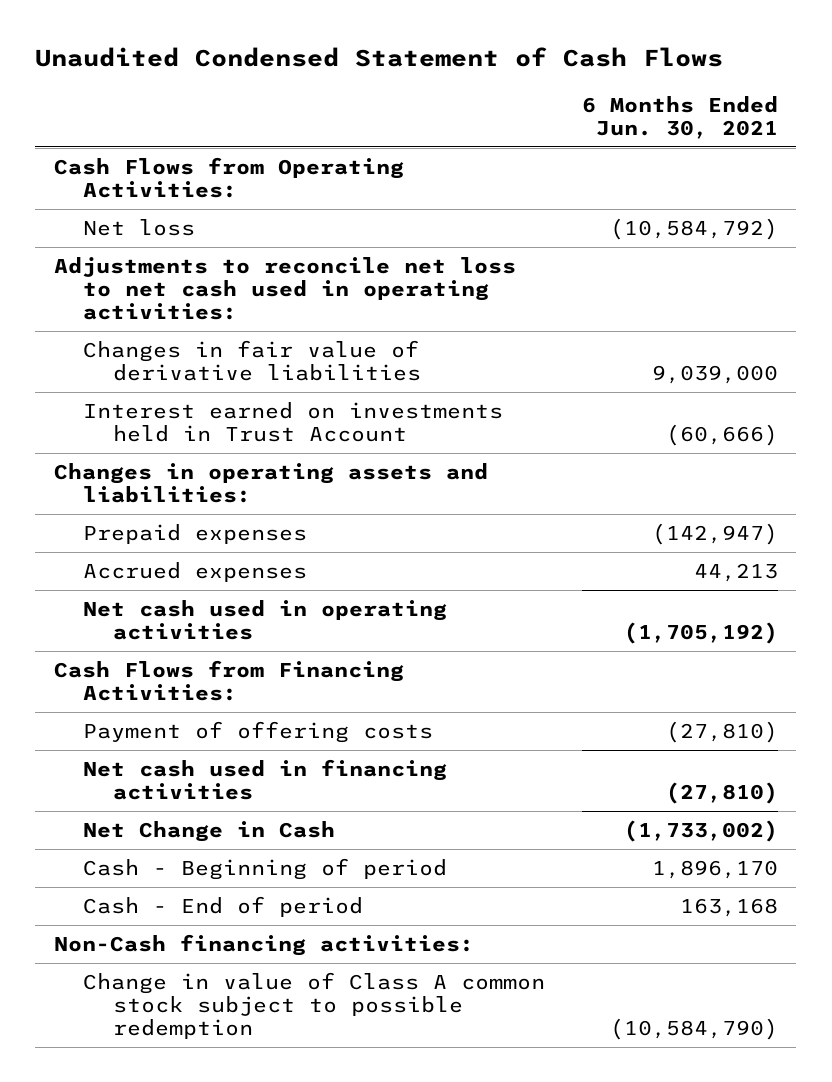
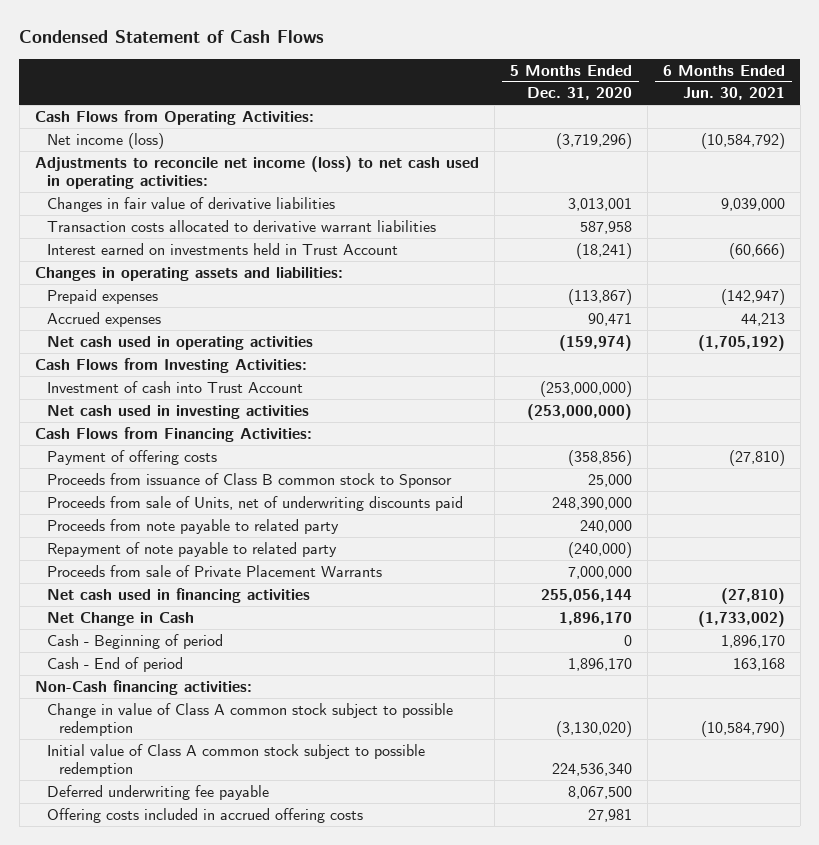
- Unaudited Condensed Statement of Cash Flows
+ Condensed Statement of Cash Flows
- | 6 Months Ended Jun. 30, 2021
+ | 5 Months Ended Dec. 31, 2020 | 6 Months Ended Jun. 30, 2021
- Net loss | (10,584,792)
- Adjustments to reconcile net loss to net cash used in operating activities:
+ Net income (loss) | (3,719,296) | (10,584,792)
+ Adjustments to reconcile net income (loss) to net cash used in operating activities:
+ Transaction costs allocated to derivative warrant liabilities | 587,958 |
+ Cash Flows from Investing Activities:
+ Investment of cash into Trust Account | (253,000,000) |
+ Net cash used in investing activities | (253,000,000) |
+ Proceeds from issuance of Class B common stock to Sponsor | 25,000 |
+ Proceeds from sale of Units, net of underwriting discounts paid | 248,390,000 |
+ Proceeds from note payable to related party | 240,000 |
+ Repayment of note payable to related party | (240,000) |
+ Proceeds from sale of Private Placement Warrants | 7,000,000 |
+ Initial value of Class A common stock subject to possible redemption | 224,536,340 |
+ Deferred underwriting fee payable | 8,067,500 |
+ Offering costs included in accrued offering costs | 27,981 |

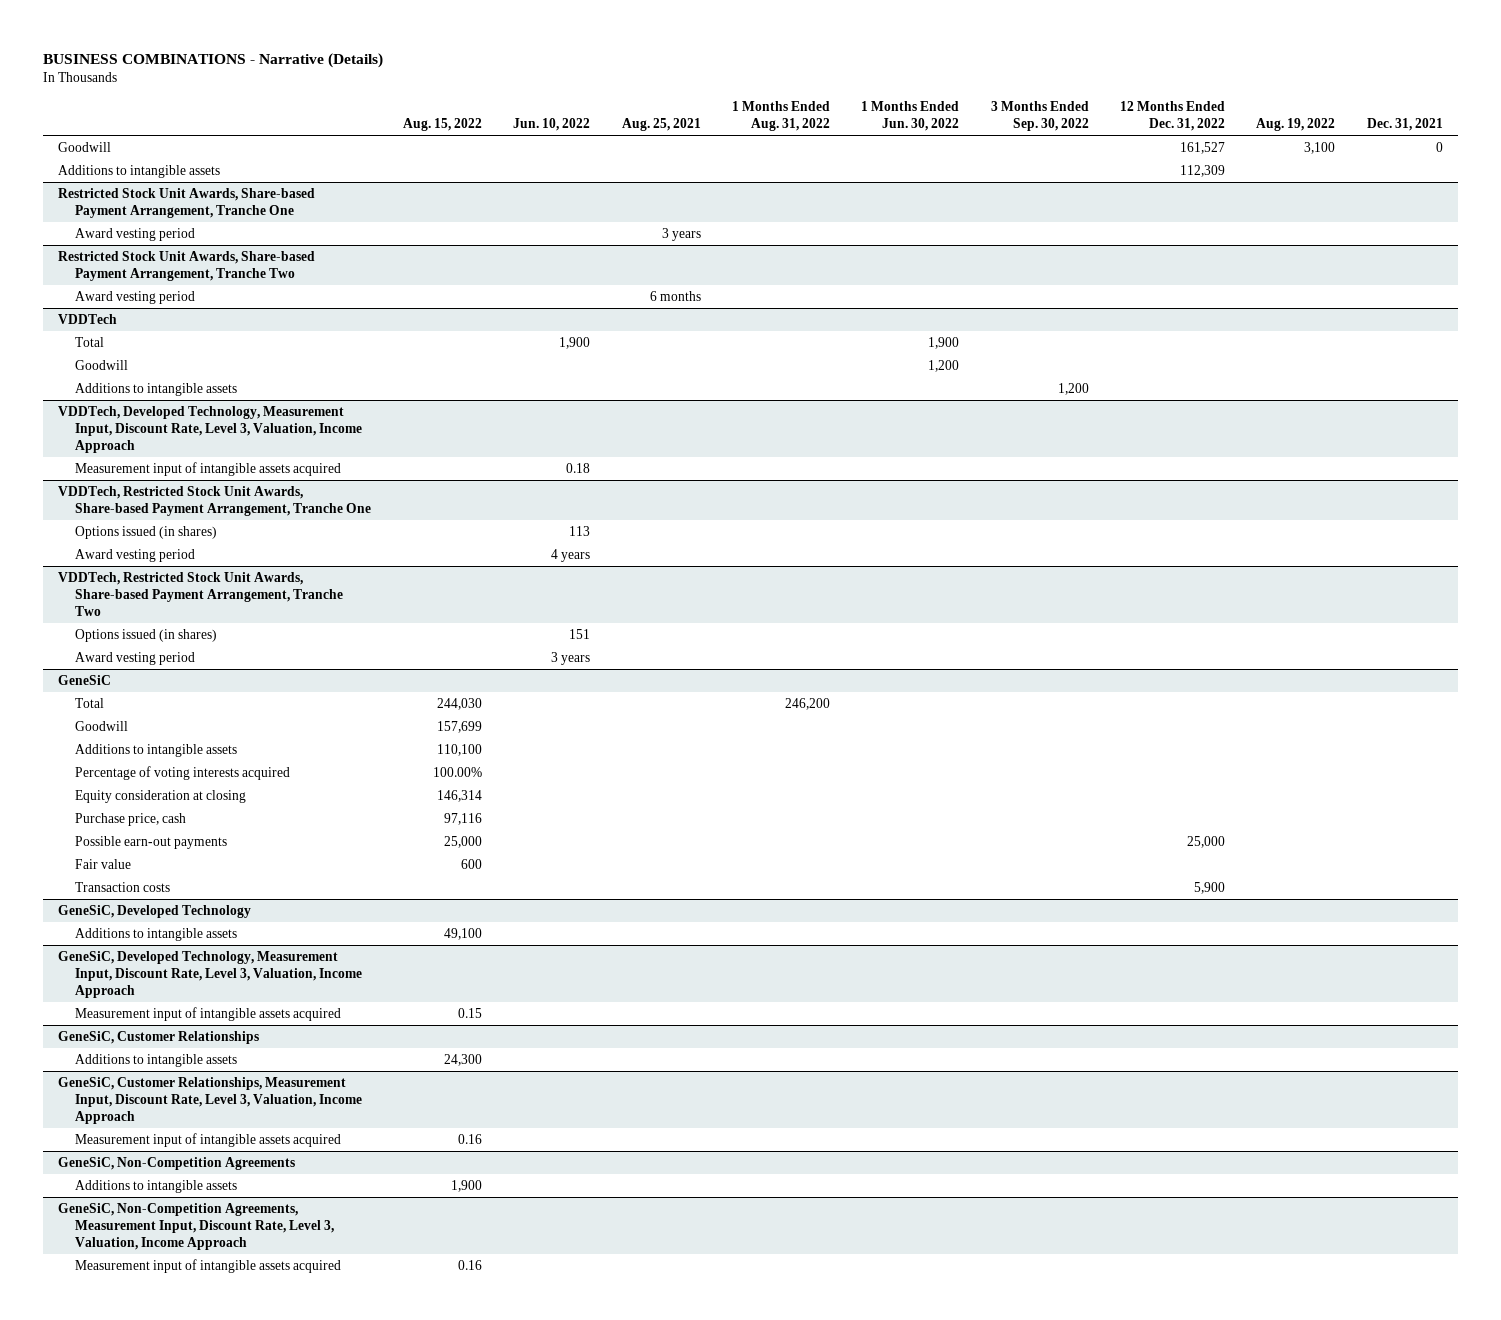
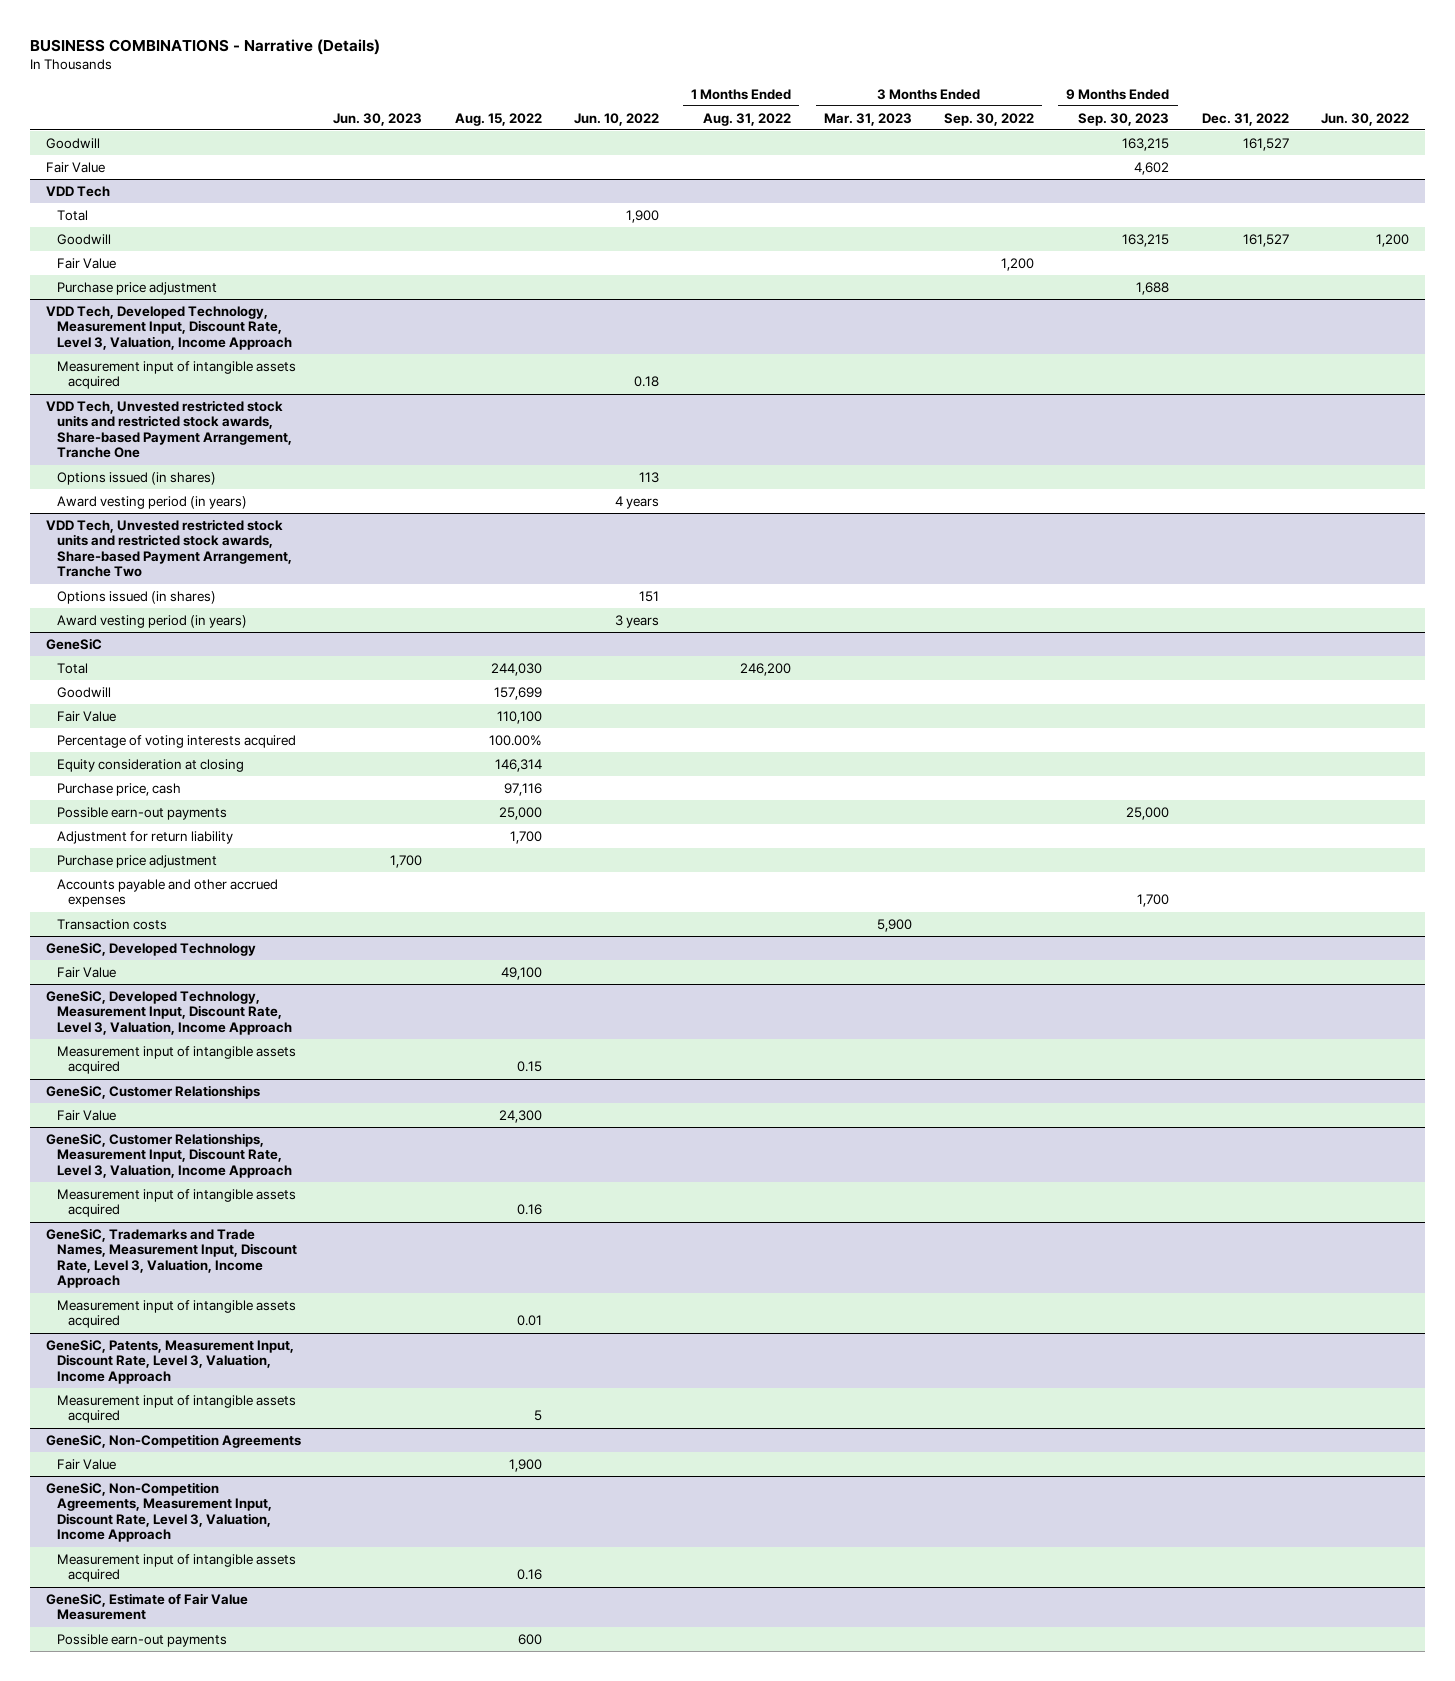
- | Aug. 15, 2022 | Jun. 10, 2022 | Aug. 25, 2021 | 1 Months Ended Aug. 31, 2022 | 1 Months Ended Jun. 30, 2022 | 3 Months Ended Sep. 30, 2022 | 12 Months Ended Dec. 31, 2022 | Aug. 19, 2022 | Dec. 31, 2021
+ | Jun. 30, 2023 | Aug. 15, 2022 | Jun. 10, 2022 | 1 Months Ended Aug. 31, 2022 | 3 Months Ended Mar. 31, 2023 | 3 Months Ended Sep. 30, 2022 | 9 Months Ended Sep. 30, 2023 | Dec. 31, 2022 | Jun. 30, 2022
- Additions to intangible assets | | | | | | | 112,309 | |
- Restricted Stock Unit Awards, Share-based Payment Arrangement, Tranche One
- Award vesting period | | | 3 years | | | | | |
- Restricted Stock Unit Awards, Share-based Payment Arrangement, Tranche Two
- Award vesting period | | | 6 months | | | | | |
- VDDTech
+ Fair Value | | | | | | | 4,602 | |
+ VDD Tech
- Additions to intangible assets | | | | | | 1,200 | | |
- VDDTech, Developed Technology, Measurement Input, Discount Rate, Level 3, Valuation, Income Approach
+ Fair Value | | | | | | 1,200 | | |
+ Purchase price adjustment | | | | | | | 1,688 | |
+ VDD Tech, Developed Technology, Measurement Input, Discount Rate, Level 3, Valuation, Income Approach
- VDDTech, Restricted Stock Unit Awards, Share-based Payment Arrangement, Tranche One
+ VDD Tech, Unvested restricted stock units and restricted stock awards, Share-based Payment Arrangement, Tranche One
- Award vesting period | | 4 years | | | | | | |
- VDDTech, Restricted Stock Unit Awards, Share-based Payment Arrangement, Tranche Two
+ Award vesting period (in years) | | | 4 years | | | | | |
+ VDD Tech, Unvested restricted stock units and restricted stock awards, Share-based Payment Arrangement, Tranche Two
- Award vesting period | | 3 years | | | | | | |
+ Award vesting period (in years) | | | 3 years | | | | | |
@ GeneSiC
- Additions to intangible assets | 110,100 | | | | | | | |
+ Fair Value | | 110,100 | | | | | | |
- Fair value | 600 | | | | | | | |
+ Adjustment for return liability | | 1,700 | | | | | | |
+ Purchase price adjustment | 1,700 | | | | | | | |
+ Accounts payable and other accrued expenses | | | | | | | 1,700 | |
@ GeneSiC, Developed Technology
- Additions to intangible assets | 49,100 | | | | | | | |
+ Fair Value | | 49,100 | | | | | | |
@ GeneSiC, Customer Relationships
- Additions to intangible assets | 24,300 | | | | | | | |
+ Fair Value | | 24,300 | | | | | | |
+ GeneSiC, Trademarks and Trade Names, Measurement Input, Discount Rate, Level 3, Valuation, Income Approach
+ Measurement input of intangible assets acquired | | 0.01 | | | | | | |
+ GeneSiC, Patents, Measurement Input, Discount Rate, Level 3, Valuation, Income Approach
+ Measurement input of intangible assets acquired | | 5 | | | | | | |
@ GeneSiC, Non-Competition Agreements
- Additions to intangible assets | 1,900 | | | | | | | |
+ Fair Value | | 1,900 | | | | | | |
+ GeneSiC, Estimate of Fair Value Measurement
+ Possible earn-out payments | | 600 | | | | | | |

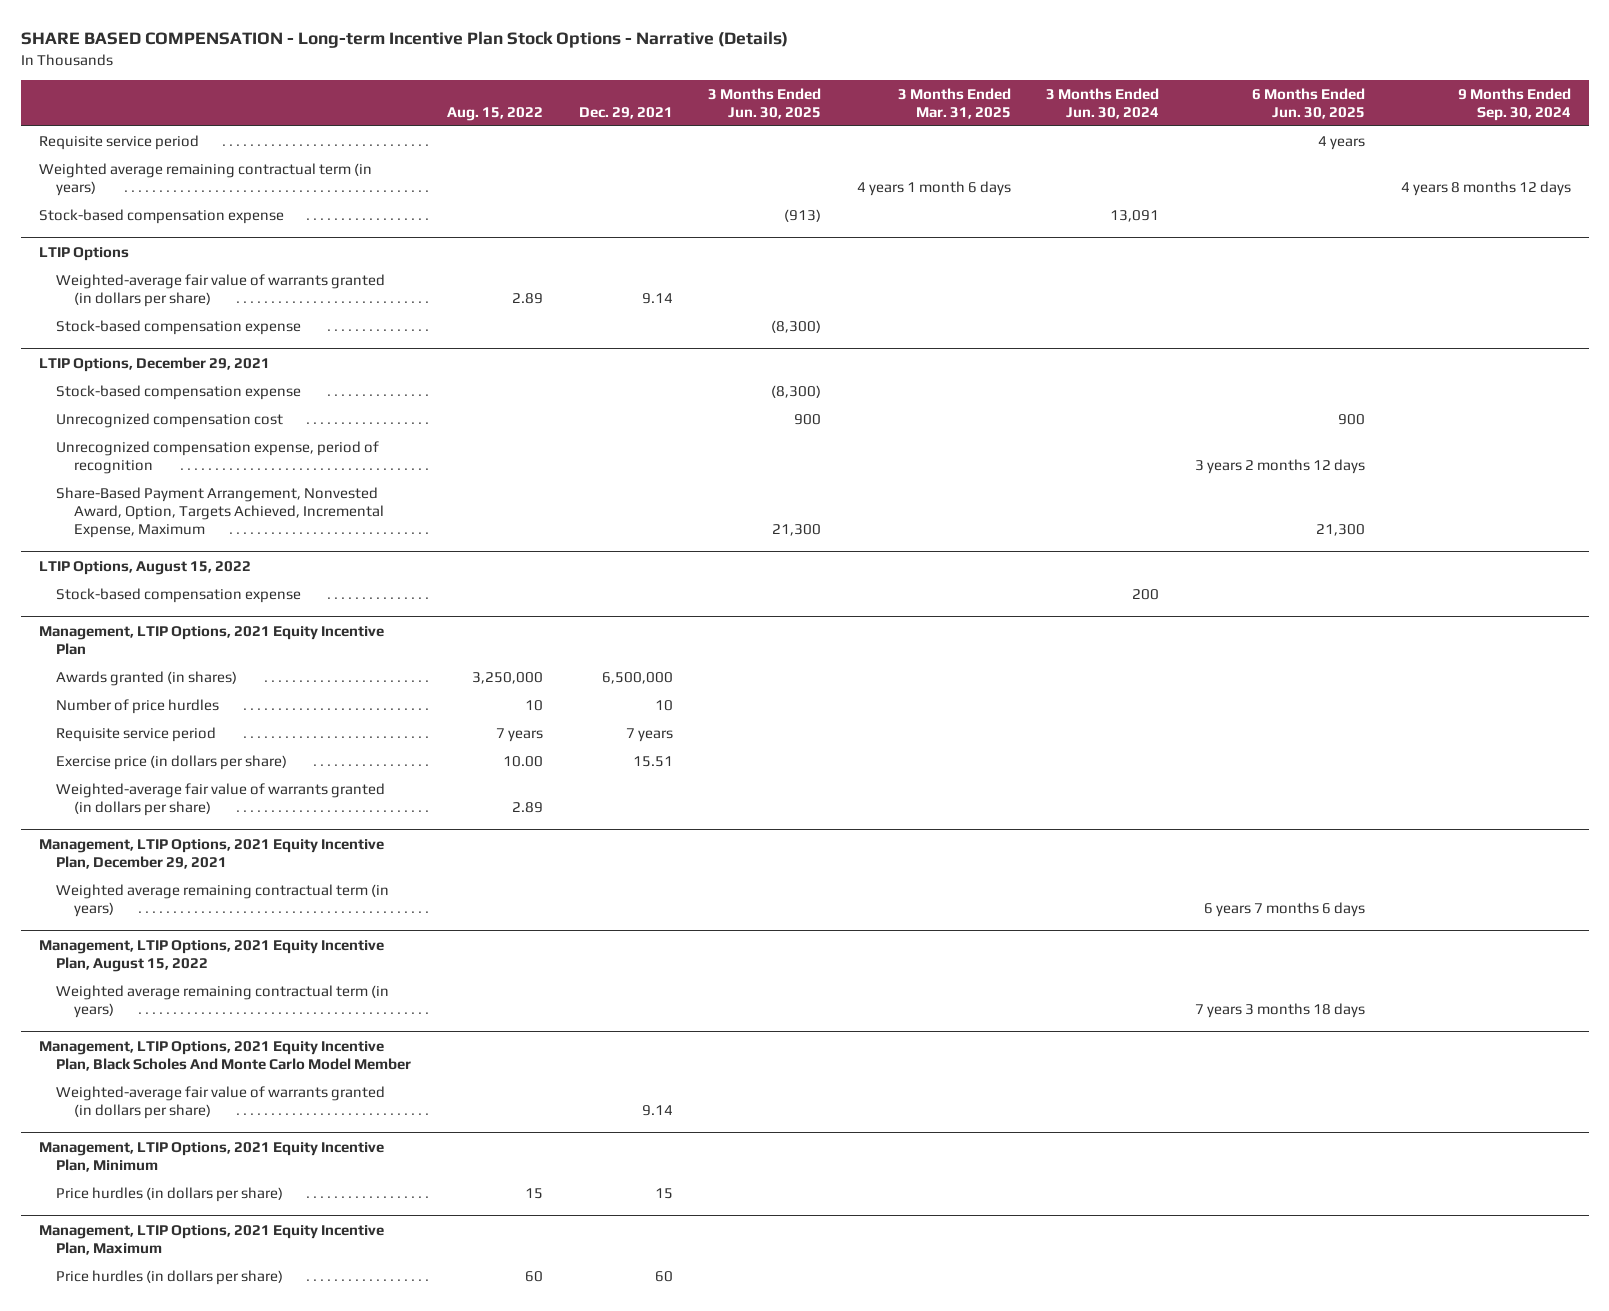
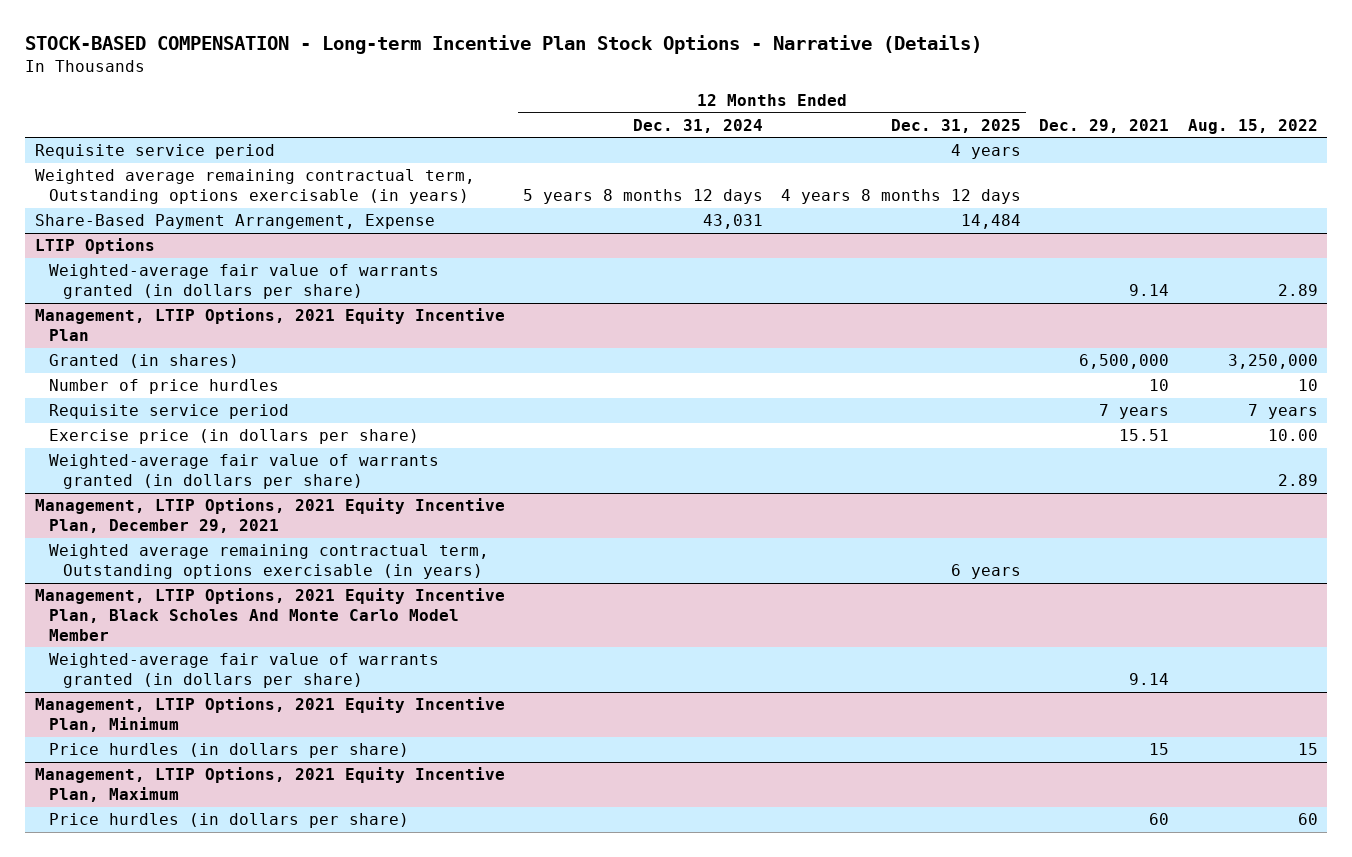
- SHARE BASED COMPENSATION - Long-term Incentive Plan Stock Options - Narrative (Details)
+ STOCK-BASED COMPENSATION - Long-term Incentive Plan Stock Options - Narrative (Details)
- | Aug. 15, 2022 | Dec. 29, 2021 | 3 Months Ended Jun. 30, 2025 | 3 Months Ended Mar. 31, 2025 | 3 Months Ended Jun. 30, 2024 | 6 Months Ended Jun. 30, 2025 | 9 Months Ended Sep. 30, 2024
+ | 12 Months Ended Dec. 31, 2024 | 12 Months Ended Dec. 31, 2025 | Dec. 29, 2021 | Aug. 15, 2022
- Weighted average remaining contractual term (in years) | | | | 4 years 1 month 6 days | | | 4 years 8 months 12 days
- Stock-based compensation expense | | | (913) | | 13,091 | |
+ Weighted average remaining contractual term, Outstanding options exercisable (in years) | 5 years 8 months 12 days | 4 years 8 months 12 days | |
+ Share-Based Payment Arrangement, Expense | 43,031 | 14,484 | |
@ LTIP Options
- Stock-based compensation expense | | | (8,300) | | | |
- LTIP Options, December 29, 2021
- Stock-based compensation expense | | | (8,300) | | | |
- Unrecognized compensation cost | | | 900 | | | 900 |
- Unrecognized compensation expense, period of recognition | | | | | | 3 years 2 months 12 days |
- Share-Based Payment Arrangement, Nonvested Award, Option, Targets Achieved, Incremental Expense, Maximum | | | 21,300 | | | 21,300 |
- LTIP Options, August 15, 2022
- Stock-based compensation expense | | | | | 200 | |
@ Management, LTIP Options, 2021 Equity Incentive Plan
- Awards granted (in shares) | 3,250,000 | 6,500,000 | | | | |
+ Granted (in shares) | | | 6,500,000 | 3,250,000
@ Management, LTIP Options, 2021 Equity Incentive Plan, December 29, 2021
- Weighted average remaining contractual term (in years) | | | | | | 6 years 7 months 6 days |
- Management, LTIP Options, 2021 Equity Incentive Plan, August 15, 2022
- Weighted average remaining contractual term (in years) | | | | | | 7 years 3 months 18 days |
@ Management, LTIP Options, 2021 Equity Incentive Plan, December 29, 2021
+ Weighted average remaining contractual term, Outstanding options exercisable (in years) | | 6 years | |

